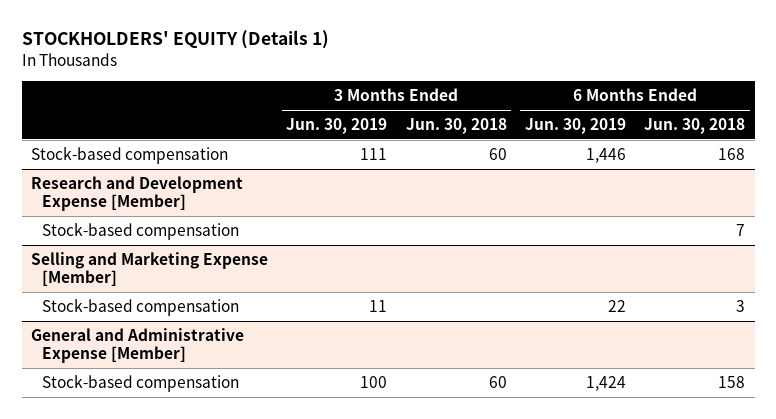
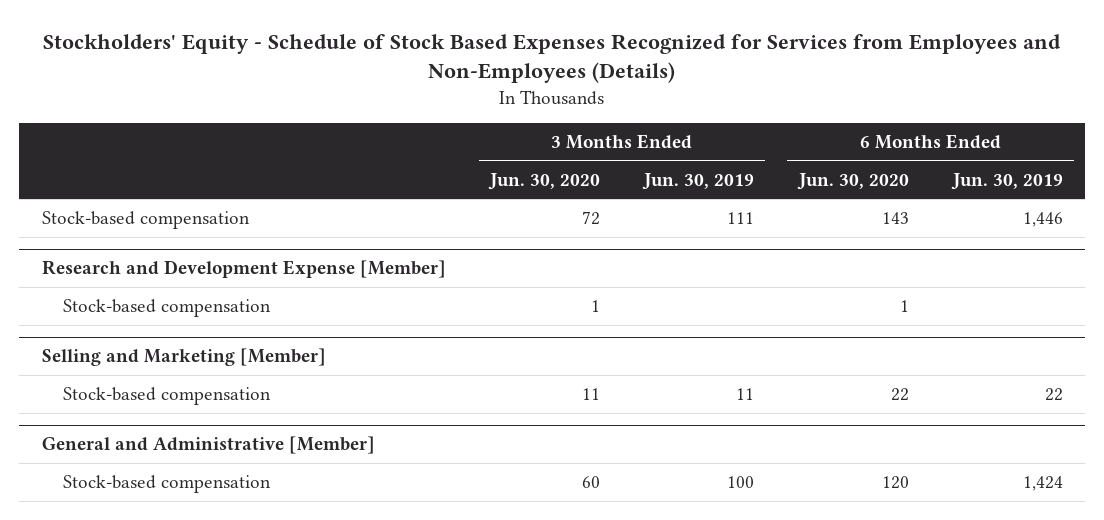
- STOCKHOLDERS' EQUITY (Details 1)
+ Stockholders' Equity - Schedule of Stock Based Expenses Recognized for Services from Employees and Non-Employees (Details)
- | 3 Months Ended Jun. 30, 2019 | 3 Months Ended Jun. 30, 2018 | 6 Months Ended Jun. 30, 2019 | 6 Months Ended Jun. 30, 2018
+ | 3 Months Ended Jun. 30, 2020 | 3 Months Ended Jun. 30, 2019 | 6 Months Ended Jun. 30, 2020 | 6 Months Ended Jun. 30, 2019
- Selling and Marketing Expense [Member]
+ Selling and Marketing [Member]
- General and Administrative Expense [Member]
+ General and Administrative [Member]

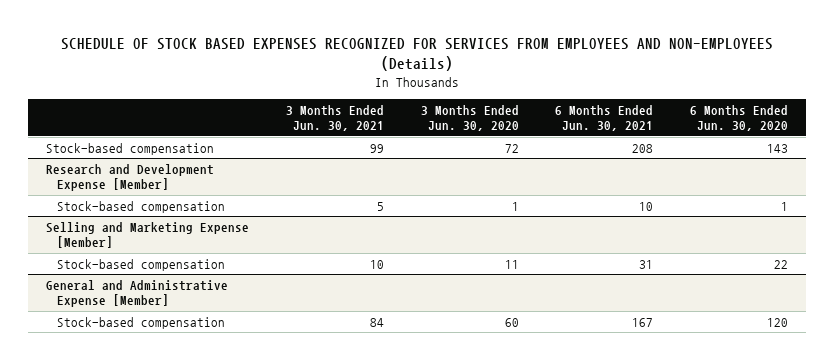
- Stockholders' Equity - Schedule of Stock Based Expenses Recognized for Services from Employees and Non-Employees (Details)
+ SCHEDULE OF STOCK BASED EXPENSES RECOGNIZED FOR SERVICES FROM EMPLOYEES AND NON-EMPLOYEES (Details)
- | 3 Months Ended Jun. 30, 2020 | 3 Months Ended Jun. 30, 2019 | 6 Months Ended Jun. 30, 2020 | 6 Months Ended Jun. 30, 2019
+ | 3 Months Ended Jun. 30, 2021 | 3 Months Ended Jun. 30, 2020 | 6 Months Ended Jun. 30, 2021 | 6 Months Ended Jun. 30, 2020
- Selling and Marketing [Member]
+ Selling and Marketing Expense [Member]
- General and Administrative [Member]
+ General and Administrative Expense [Member]

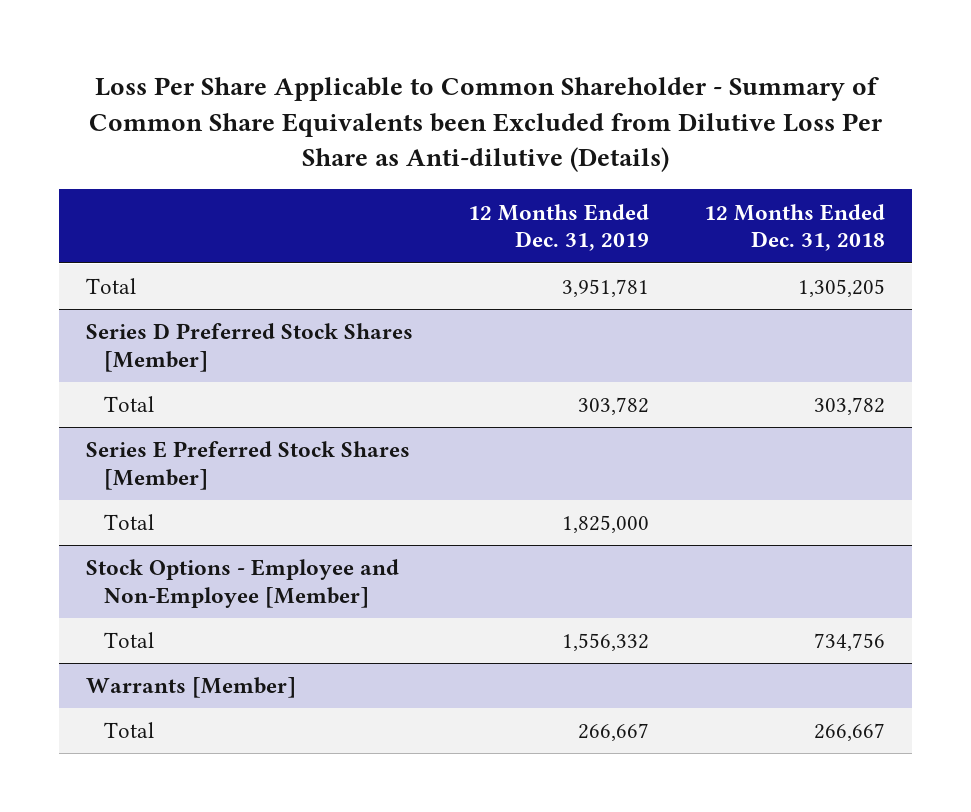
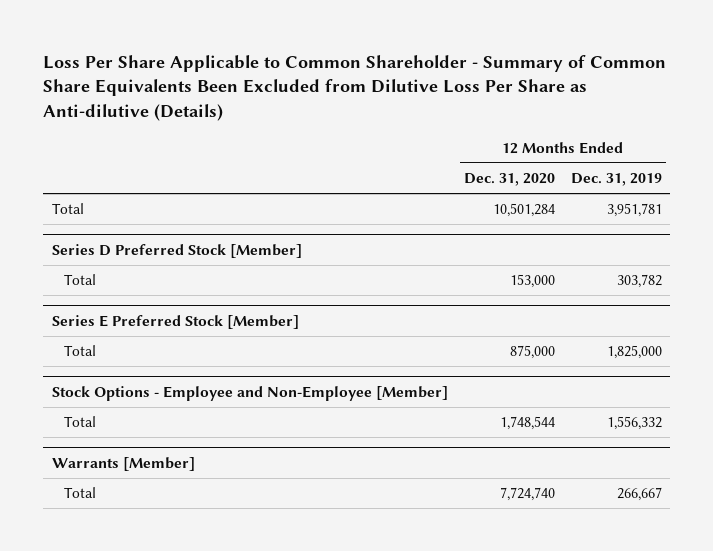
- Loss Per Share Applicable to Common Shareholder - Summary of Common Share Equivalents been Excluded from Dilutive Loss Per Share as Anti-dilutive (Details)
+ Loss Per Share Applicable to Common Shareholder - Summary of Common Share Equivalents Been Excluded from Dilutive Loss Per Share as Anti-dilutive (Details)
- | 12 Months Ended Dec. 31, 2019 | 12 Months Ended Dec. 31, 2018
+ | 12 Months Ended Dec. 31, 2020 | 12 Months Ended Dec. 31, 2019
- Series D Preferred Stock Shares [Member]
+ Series D Preferred Stock [Member]
- Series E Preferred Stock Shares [Member]
+ Series E Preferred Stock [Member]

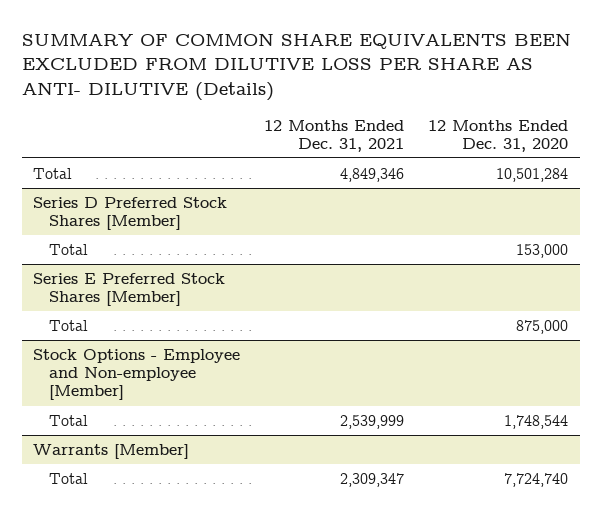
- Loss Per Share Applicable to Common Shareholder - Summary of Common Share Equivalents Been Excluded from Dilutive Loss Per Share as Anti-dilutive (Details)
+ SUMMARY OF COMMON SHARE EQUIVALENTS BEEN EXCLUDED FROM DILUTIVE LOSS PER SHARE AS ANTI- DILUTIVE (Details)
- | 12 Months Ended Dec. 31, 2020 | 12 Months Ended Dec. 31, 2019
+ | 12 Months Ended Dec. 31, 2021 | 12 Months Ended Dec. 31, 2020
- Series D Preferred Stock [Member]
+ Series D Preferred Stock Shares [Member]
- Series E Preferred Stock [Member]
+ Series E Preferred Stock Shares [Member]
- Stock Options - Employee and Non-Employee [Member]
+ Stock Options - Employee and Non-employee [Member]

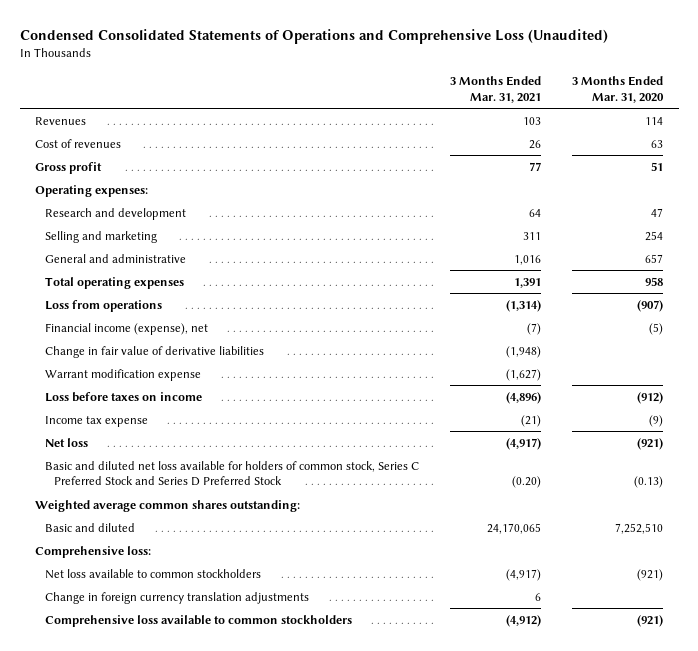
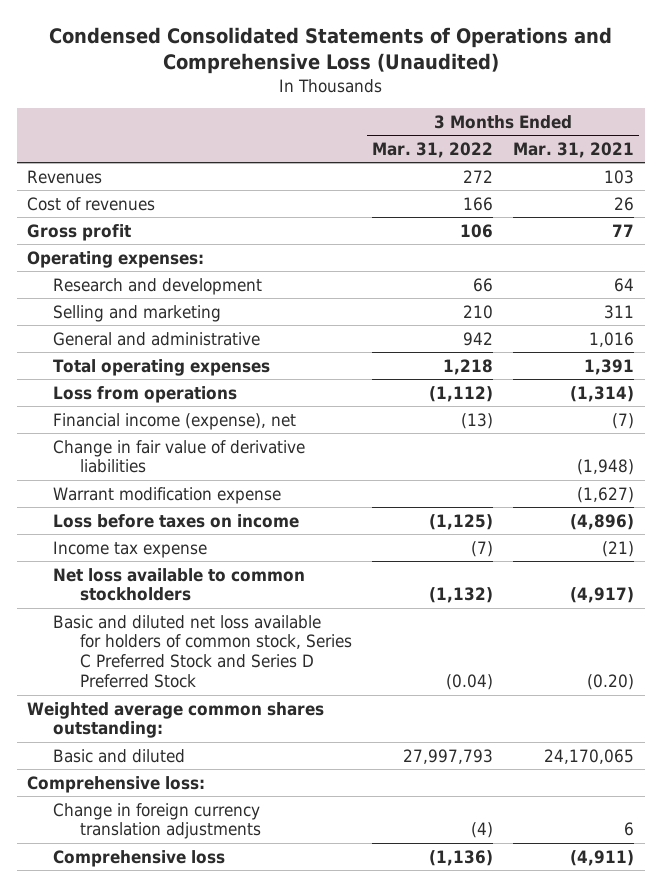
- | 3 Months Ended Mar. 31, 2021 | 3 Months Ended Mar. 31, 2020
+ | 3 Months Ended Mar. 31, 2022 | 3 Months Ended Mar. 31, 2021
- Net loss | (4,917) | (921)
moved up: Net loss available to common stockholders | (1,132) | (4,917)
- Comprehensive loss available to common stockholders | (4,912) | (921)
+ Comprehensive loss | (1,136) | (4,911)

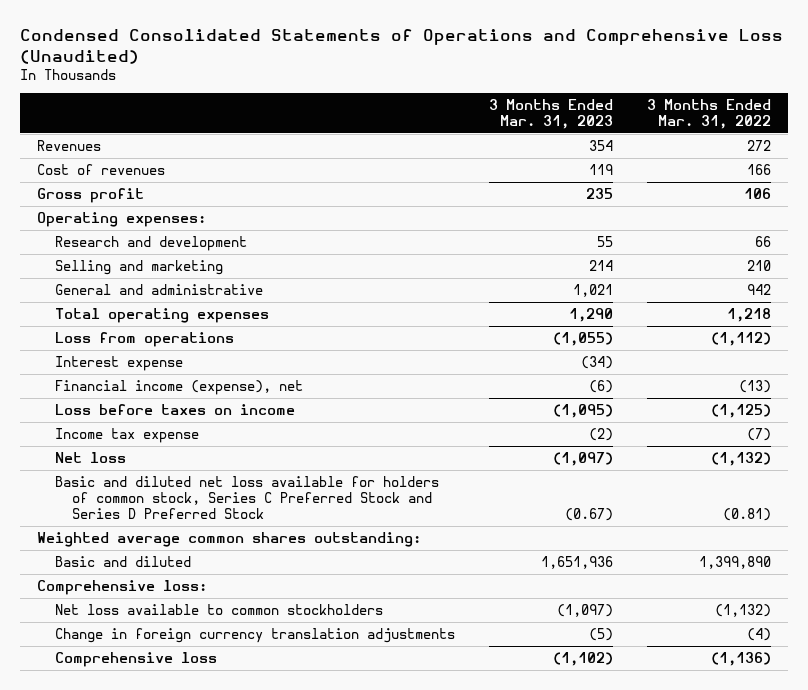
- | 3 Months Ended Mar. 31, 2022 | 3 Months Ended Mar. 31, 2021
+ | 3 Months Ended Mar. 31, 2023 | 3 Months Ended Mar. 31, 2022
+ Interest expense | (34) |
- Change in fair value of derivative liabilities | | (1,948)
- Warrant modification expense | | (1,627)
- Basic and diluted net loss available for holders of common stock, Series C Preferred Stock and Series D Preferred Stock | (0.04) | (0.20)
+ Net loss | (1,097) | (1,132)
+ Basic and diluted net loss available for holders of common stock, Series C Preferred Stock and Series D Preferred Stock | (0.67) | (0.81)
- Basic and diluted | 27,997,793 | 24,170,065
+ Basic and diluted | 1,651,936 | 1,399,890
moved down: Net loss available to common stockholders | (1,097) | (1,132)

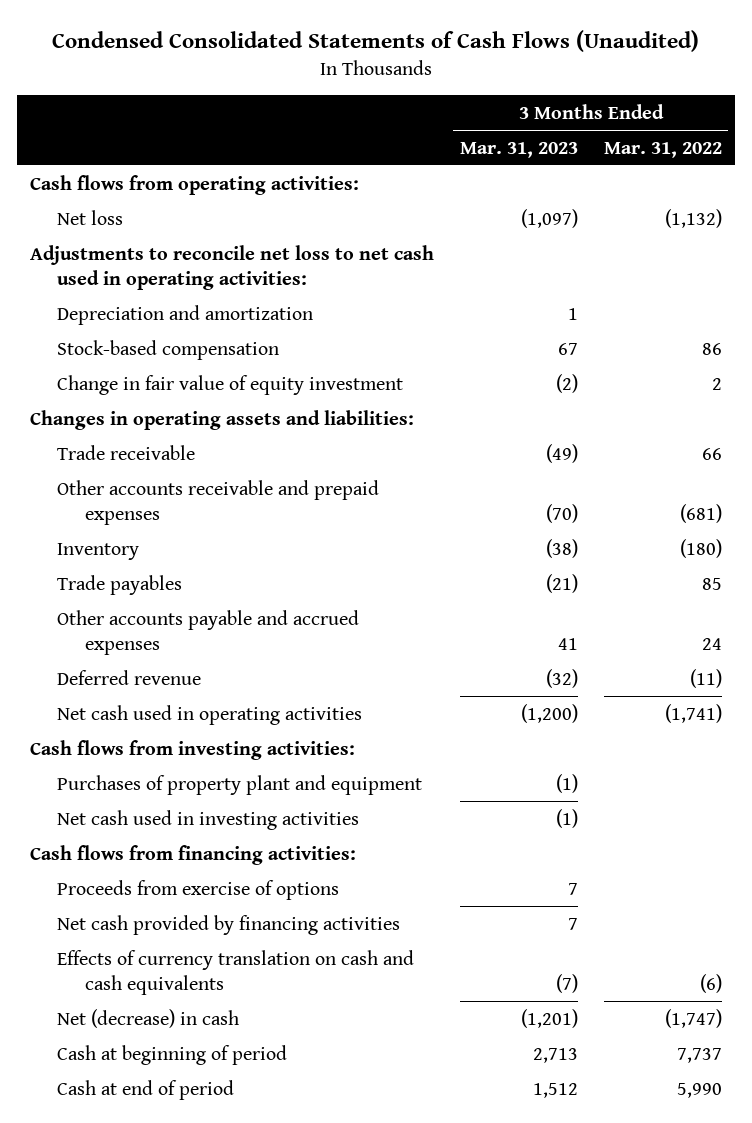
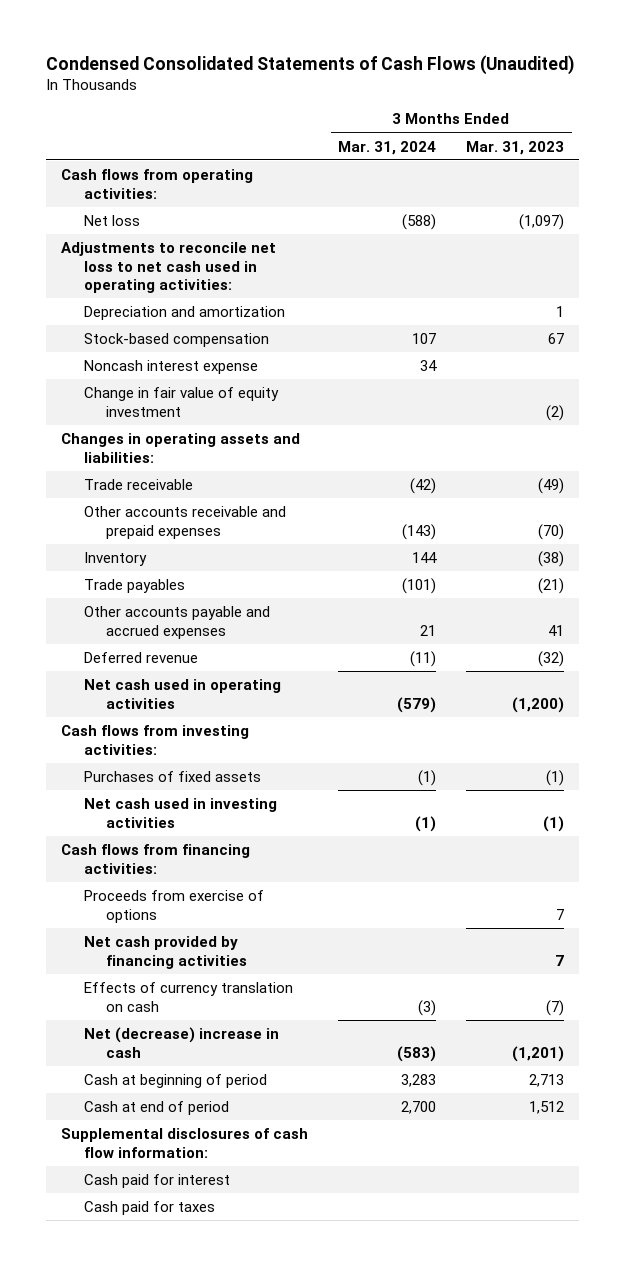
- | 3 Months Ended Mar. 31, 2023 | 3 Months Ended Mar. 31, 2022
+ | 3 Months Ended Mar. 31, 2024 | 3 Months Ended Mar. 31, 2023
+ Noncash interest expense | 34 |
- Purchases of property plant and equipment | (1) |
+ Purchases of fixed assets | (1) | (1)
- Effects of currency translation on cash and cash equivalents | (7) | (6)
- Net (decrease) in cash | (1,201) | (1,747)
+ Effects of currency translation on cash | (3) | (7)
+ Net (decrease) increase in cash | (583) | (1,201)
+ Supplemental disclosures of cash flow information:
+ Cash paid for interest
+ Cash paid for taxes

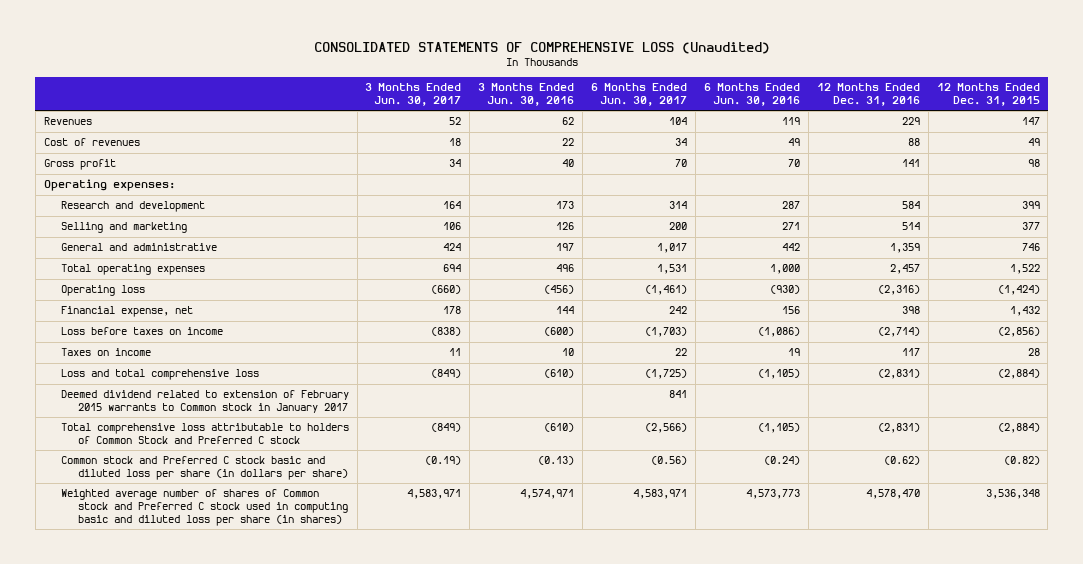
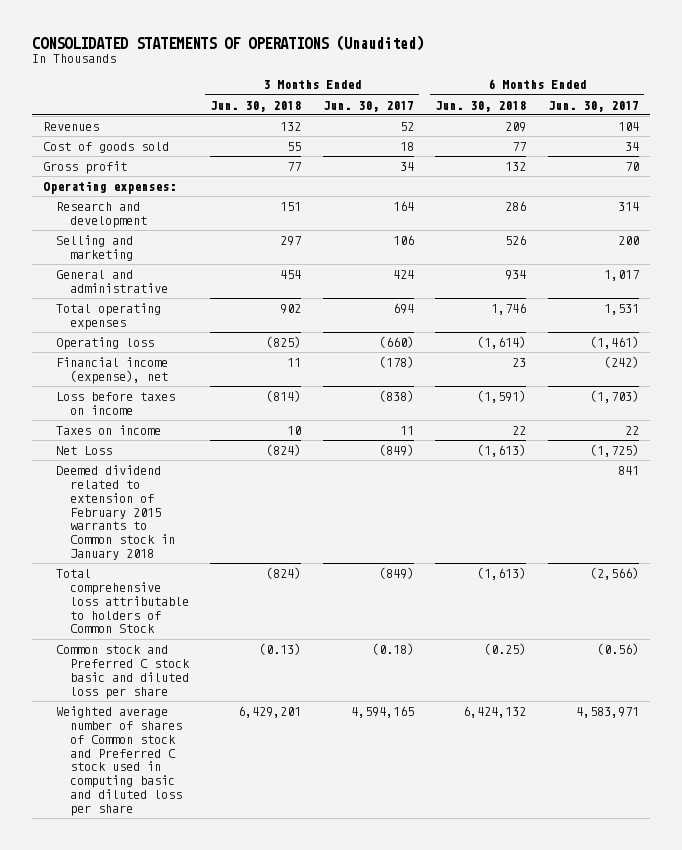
- CONSOLIDATED STATEMENTS OF COMPREHENSIVE LOSS (Unaudited)
+ CONSOLIDATED STATEMENTS OF OPERATIONS (Unaudited)
- | 3 Months Ended Jun. 30, 2017 | 3 Months Ended Jun. 30, 2016 | 6 Months Ended Jun. 30, 2017 | 6 Months Ended Jun. 30, 2016 | 12 Months Ended Dec. 31, 2016 | 12 Months Ended Dec. 31, 2015
+ | 3 Months Ended Jun. 30, 2018 | 3 Months Ended Jun. 30, 2017 | 6 Months Ended Jun. 30, 2018 | 6 Months Ended Jun. 30, 2017
- Cost of revenues | 18 | 22 | 34 | 49 | 88 | 49
+ Cost of goods sold | 55 | 18 | 77 | 34
- Financial expense, net | 178 | 144 | 242 | 156 | 398 | 1,432
+ Financial income (expense), net | 11 | (178) | 23 | (242)
- Loss and total comprehensive loss | (849) | (610) | (1,725) | (1,105) | (2,831) | (2,884)
- Deemed dividend related to extension of February 2015 warrants to Common stock in January 2017 | | | 841 | | |
- Total comprehensive loss attributable to holders of Common Stock and Preferred C stock | (849) | (610) | (2,566) | (1,105) | (2,831) | (2,884)
- Common stock and Preferred C stock basic and diluted loss per share (in dollars per share) | (0.19) | (0.13) | (0.56) | (0.24) | (0.62) | (0.82)
- Weighted average number of shares of Common stock and Preferred C stock used in computing basic and diluted loss per share (in shares) | 4,583,971 | 4,574,971 | 4,583,971 | 4,573,773 | 4,578,470 | 3,536,348
+ Net Loss | (824) | (849) | (1,613) | (1,725)
+ Deemed dividend related to extension of February 2015 warrants to Common stock in January 2018 | | | | 841
+ Total comprehensive loss attributable to holders of Common Stock | (824) | (849) | (1,613) | (2,566)
+ Common stock and Preferred C stock basic and diluted loss per share | (0.13) | (0.18) | (0.25) | (0.56)
+ Weighted average number of shares of Common stock and Preferred C stock used in computing basic and diluted loss per share | 6,429,201 | 4,594,165 | 6,424,132 | 4,583,971

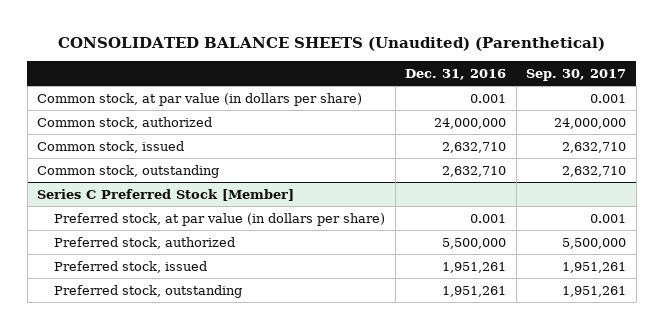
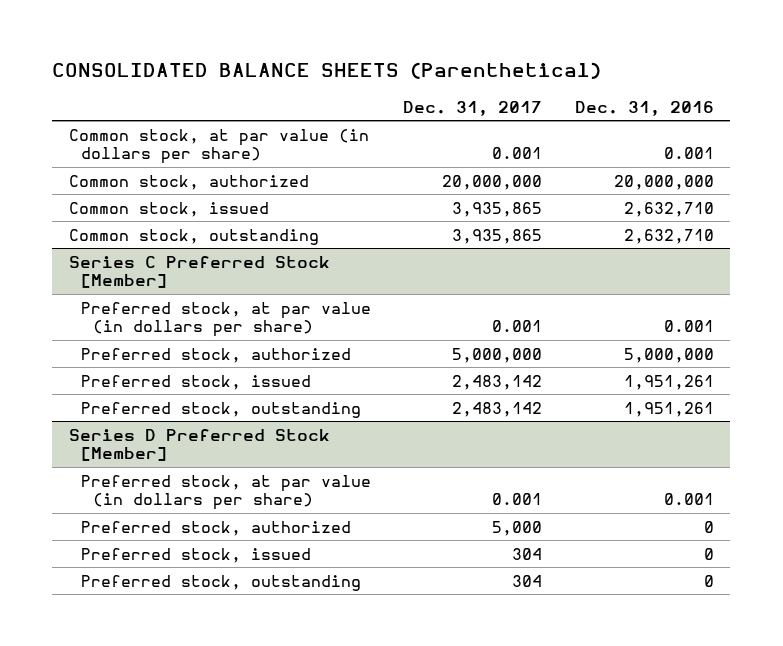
- CONSOLIDATED BALANCE SHEETS (Unaudited) (Parenthetical)
+ CONSOLIDATED BALANCE SHEETS (Parenthetical)
- | Dec. 31, 2016 | Sep. 30, 2017
+ | Dec. 31, 2017 | Dec. 31, 2016
- Common stock, authorized | 24,000,000 | 24,000,000
+ Common stock, authorized | 20,000,000 | 20,000,000
@ Series C Preferred Stock [Member]
- Preferred stock, authorized | 5,500,000 | 5,500,000
+ Preferred stock, authorized | 5,000,000 | 5,000,000
+ Series D Preferred Stock [Member]
+ Preferred stock, at par value (in dollars per share) | 0.001 | 0.001
+ Preferred stock, authorized | 5,000 | 0
+ Preferred stock, issued | 304 | 0
+ Preferred stock, outstanding | 304 | 0

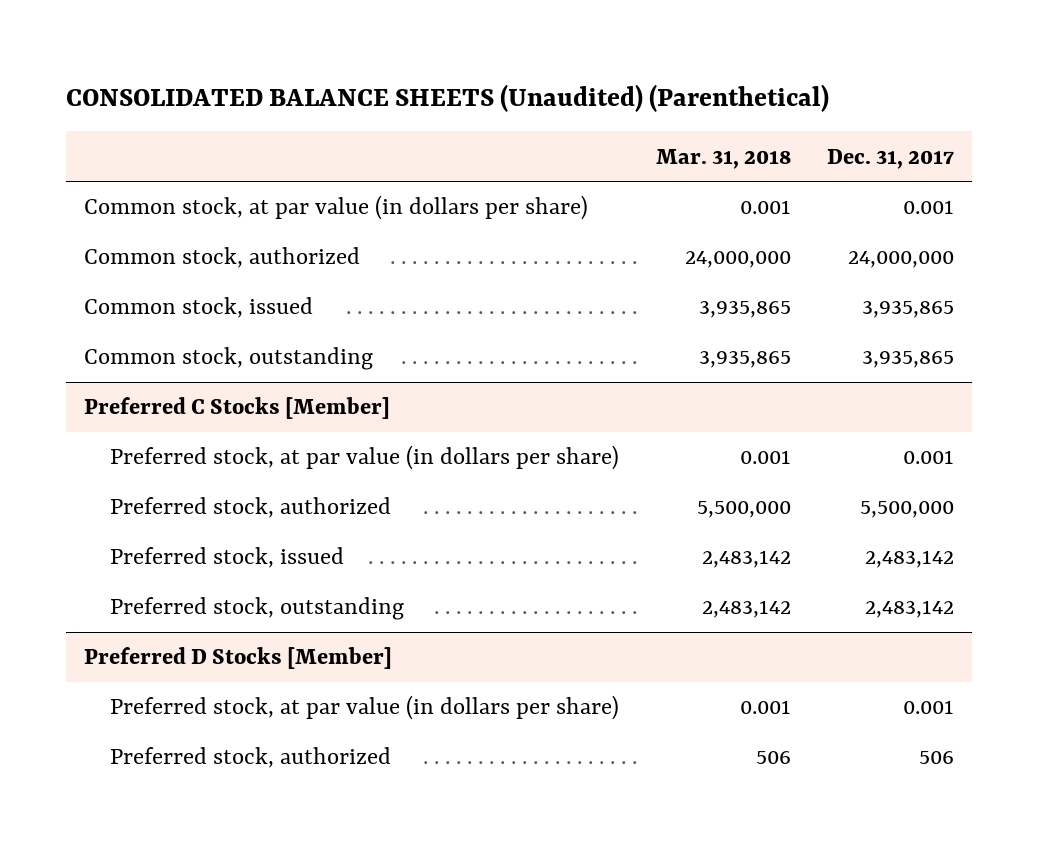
- CONSOLIDATED BALANCE SHEETS (Parenthetical)
+ CONSOLIDATED BALANCE SHEETS (Unaudited) (Parenthetical)
- | Dec. 31, 2017 | Dec. 31, 2016
+ | Mar. 31, 2018 | Dec. 31, 2017
- Common stock, authorized | 20,000,000 | 20,000,000
+ Common stock, authorized | 24,000,000 | 24,000,000
- Series C Preferred Stock [Member]
+ Preferred C Stocks [Member]
- Preferred stock, authorized | 5,000,000 | 5,000,000
+ Preferred stock, authorized | 5,500,000 | 5,500,000
- Series D Preferred Stock [Member]
+ Preferred D Stocks [Member]
- Preferred stock, authorized | 5,000 | 0
- Preferred stock, issued | 304 | 0
- Preferred stock, outstanding | 304 | 0
+ Preferred stock, authorized | 506 | 506

